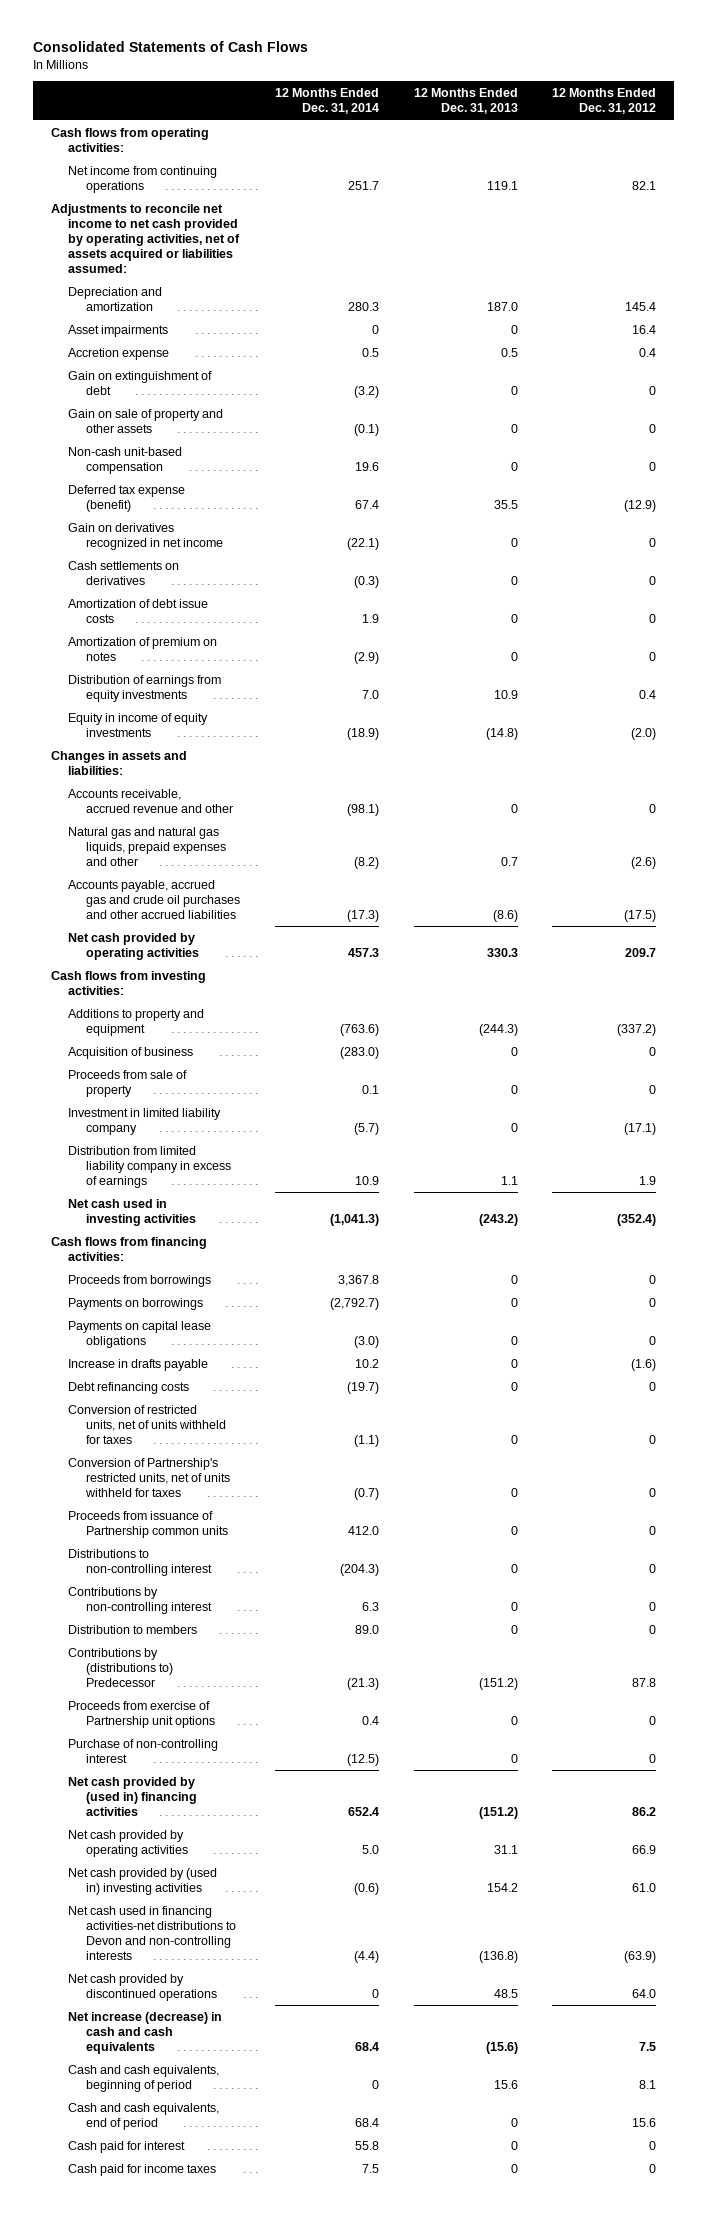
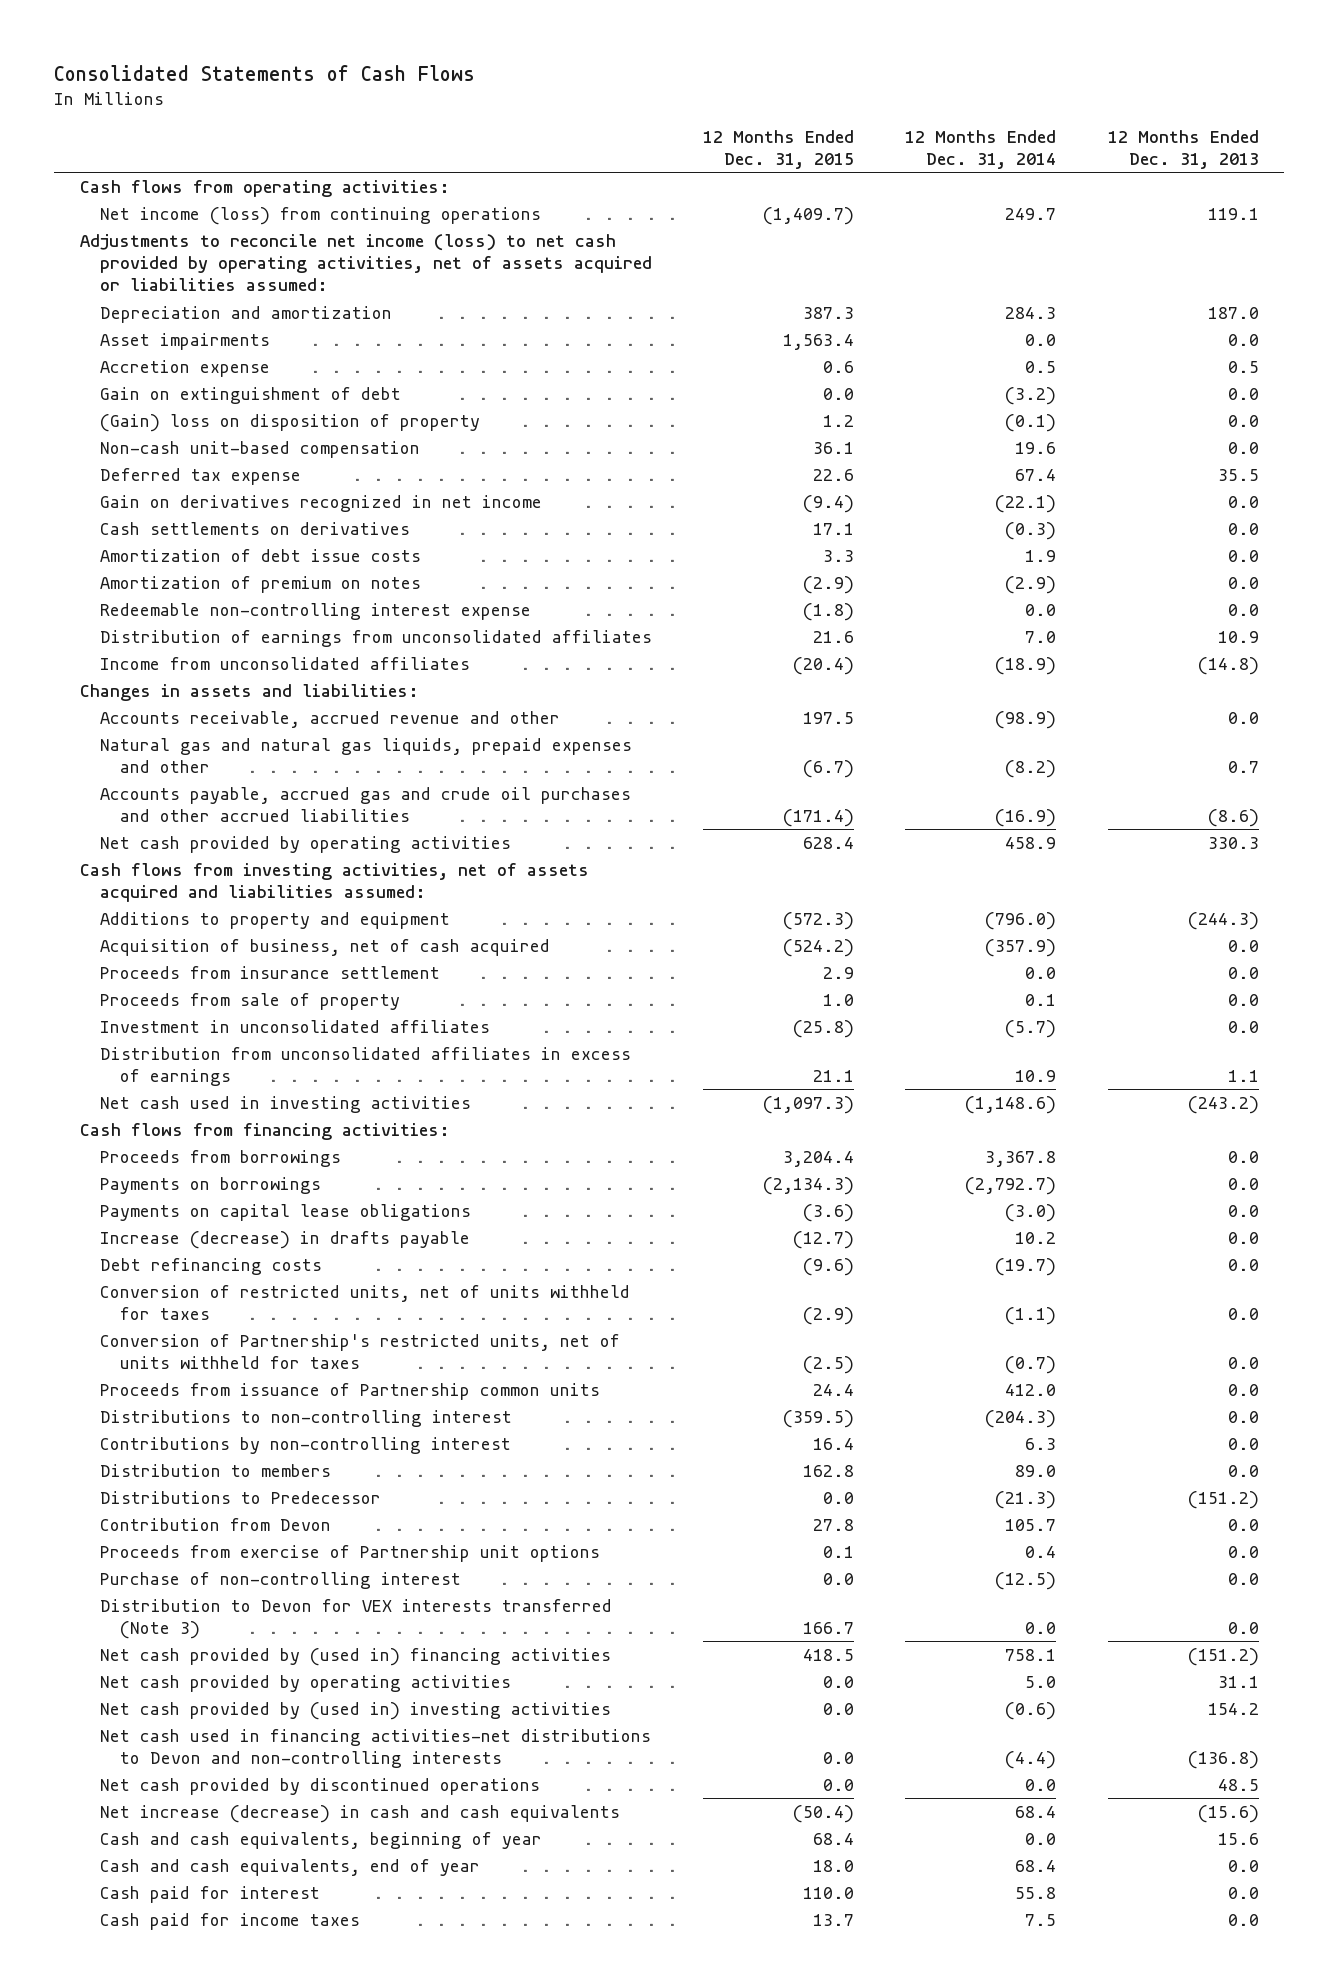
- | 12 Months Ended Dec. 31, 2014 | 12 Months Ended Dec. 31, 2013 | 12 Months Ended Dec. 31, 2012
+ | 12 Months Ended Dec. 31, 2015 | 12 Months Ended Dec. 31, 2014 | 12 Months Ended Dec. 31, 2013
- Net income from continuing operations | 251.7 | 119.1 | 82.1
- Adjustments to reconcile net income to net cash provided by operating activities, net of assets acquired or liabilities assumed:
- Depreciation and amortization | 280.3 | 187.0 | 145.4
- Asset impairments | 0 | 0 | 16.4
+ Net income (loss) from continuing operations | (1,409.7) | 249.7 | 119.1
+ Adjustments to reconcile net income (loss) to net cash provided by operating activities, net of assets acquired or liabilities assumed:
+ Depreciation and amortization | 387.3 | 284.3 | 187.0
+ Asset impairments | 1,563.4 | 0.0 | 0.0
- Gain on extinguishment of debt | (3.2) | 0 | 0
- Gain on sale of property and other assets | (0.1) | 0 | 0
- Non-cash unit-based compensation | 19.6 | 0 | 0
- Deferred tax expense (benefit) | 67.4 | 35.5 | (12.9)
- Gain on derivatives recognized in net income | (22.1) | 0 | 0
- Cash settlements on derivatives | (0.3) | 0 | 0
- Amortization of debt issue costs | 1.9 | 0 | 0
- Amortization of premium on notes | (2.9) | 0 | 0
- Distribution of earnings from equity investments | 7.0 | 10.9 | 0.4
- Equity in income of equity investments | (18.9) | (14.8) | (2.0)
+ Gain on extinguishment of debt | 0.0 | (3.2) | 0.0
+ (Gain) loss on disposition of property | 1.2 | (0.1) | 0.0
+ Non-cash unit-based compensation | 36.1 | 19.6 | 0.0
+ Deferred tax expense | 22.6 | 67.4 | 35.5
+ Gain on derivatives recognized in net income | (9.4) | (22.1) | 0.0
+ Cash settlements on derivatives | 17.1 | (0.3) | 0.0
+ Amortization of debt issue costs | 3.3 | 1.9 | 0.0
+ Amortization of premium on notes | (2.9) | (2.9) | 0.0
+ Redeemable non-controlling interest expense | (1.8) | 0.0 | 0.0
+ Distribution of earnings from unconsolidated affiliates | 21.6 | 7.0 | 10.9
+ Income from unconsolidated affiliates | (20.4) | (18.9) | (14.8)
- Accounts receivable, accrued revenue and other | (98.1) | 0 | 0
+ Accounts receivable, accrued revenue and other | 197.5 | (98.9) | 0.0
- Accounts payable, accrued gas and crude oil purchases and other accrued liabilities | (17.3) | (8.6) | (17.5)
- Net cash provided by operating activities | 457.3 | 330.3 | 209.7
- Cash flows from investing activities:
- Additions to property and equipment | (763.6) | (244.3) | (337.2)
- Acquisition of business | (283.0) | 0 | 0
- Proceeds from sale of property | 0.1 | 0 | 0
- Investment in limited liability company | (5.7) | 0 | (17.1)
- Distribution from limited liability company in excess of earnings | 10.9 | 1.1 | 1.9
- Net cash used in investing activities | (1,041.3) | (243.2) | (352.4)
+ Accounts payable, accrued gas and crude oil purchases and other accrued liabilities | (171.4) | (16.9) | (8.6)
+ Net cash provided by operating activities | 628.4 | 458.9 | 330.3
+ Cash flows from investing activities, net of assets acquired and liabilities assumed:
+ Additions to property and equipment | (572.3) | (796.0) | (244.3)
+ Acquisition of business, net of cash acquired | (524.2) | (357.9) | 0.0
+ Proceeds from insurance settlement | 2.9 | 0.0 | 0.0
+ Proceeds from sale of property | 1.0 | 0.1 | 0.0
+ Investment in unconsolidated affiliates | (25.8) | (5.7) | 0.0
+ Distribution from unconsolidated affiliates in excess of earnings | 21.1 | 10.9 | 1.1
+ Net cash used in investing activities | (1,097.3) | (1,148.6) | (243.2)
- Proceeds from borrowings | 3,367.8 | 0 | 0
- Payments on borrowings | (2,792.7) | 0 | 0
- Payments on capital lease obligations | (3.0) | 0 | 0
- Increase in drafts payable | 10.2 | 0 | (1.6)
- Debt refinancing costs | (19.7) | 0 | 0
- Conversion of restricted units, net of units withheld for taxes | (1.1) | 0 | 0
- Conversion of Partnership's restricted units, net of units withheld for taxes | (0.7) | 0 | 0
- Proceeds from issuance of Partnership common units | 412.0 | 0 | 0
- Distributions to non-controlling interest | (204.3) | 0 | 0
- Contributions by non-controlling interest | 6.3 | 0 | 0
- Distribution to members | 89.0 | 0 | 0
- Contributions by (distributions to) Predecessor | (21.3) | (151.2) | 87.8
- Proceeds from exercise of Partnership unit options | 0.4 | 0 | 0
- Purchase of non-controlling interest | (12.5) | 0 | 0
- Net cash provided by (used in) financing activities | 652.4 | (151.2) | 86.2
+ Proceeds from borrowings | 3,204.4 | 3,367.8 | 0.0
+ Payments on borrowings | (2,134.3) | (2,792.7) | 0.0
+ Payments on capital lease obligations | (3.6) | (3.0) | 0.0
+ Increase (decrease) in drafts payable | (12.7) | 10.2 | 0.0
+ Debt refinancing costs | (9.6) | (19.7) | 0.0
+ Conversion of restricted units, net of units withheld for taxes | (2.9) | (1.1) | 0.0
+ Conversion of Partnership's restricted units, net of units withheld for taxes | (2.5) | (0.7) | 0.0
+ Proceeds from issuance of Partnership common units | 24.4 | 412.0 | 0.0
+ Distributions to non-controlling interest | (359.5) | (204.3) | 0.0
+ Contributions by non-controlling interest | 16.4 | 6.3 | 0.0
+ Distribution to members | 162.8 | 89.0 | 0.0
+ Distributions to Predecessor | 0.0 | (21.3) | (151.2)
+ Contribution from Devon | 27.8 | 105.7 | 0.0
+ Proceeds from exercise of Partnership unit options | 0.1 | 0.4 | 0.0
+ Purchase of non-controlling interest | 0.0 | (12.5) | 0.0
+ Distribution to Devon for VEX interests transferred (Note 3) | 166.7 | 0.0 | 0.0
+ Net cash provided by (used in) financing activities | 418.5 | 758.1 | (151.2)
- Net cash provided by discontinued operations | 0 | 48.5 | 64.0
+ Net cash provided by discontinued operations | 0.0 | 0.0 | 48.5
- Cash and cash equivalents, beginning of period | 0 | 15.6 | 8.1
- Cash and cash equivalents, end of period | 68.4 | 0 | 15.6
- Cash paid for interest | 55.8 | 0 | 0
- Cash paid for income taxes | 7.5 | 0 | 0
+ Cash and cash equivalents, beginning of year | 68.4 | 0.0 | 15.6
+ Cash and cash equivalents, end of year | 18.0 | 68.4 | 0.0
+ Cash paid for interest | 110.0 | 55.8 | 0.0
+ Cash paid for income taxes | 13.7 | 7.5 | 0.0

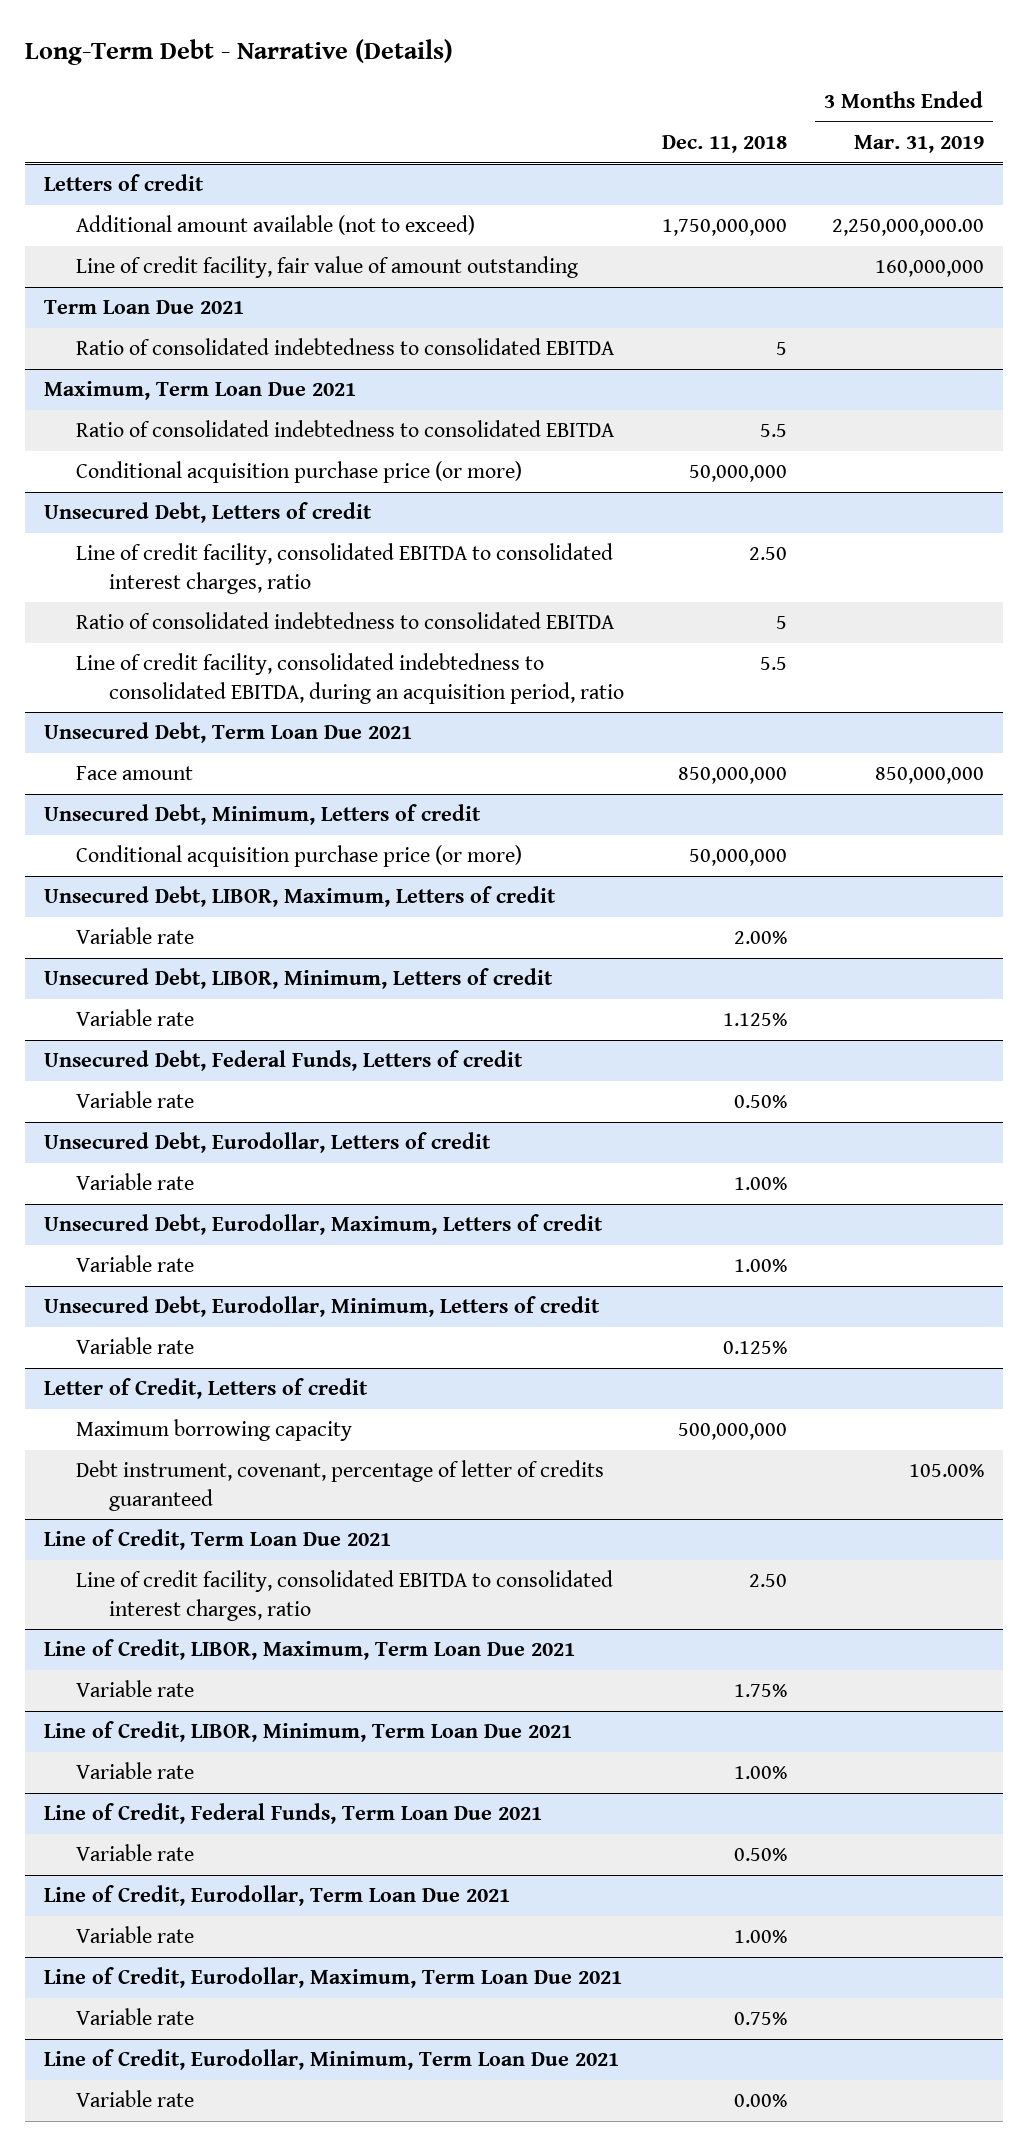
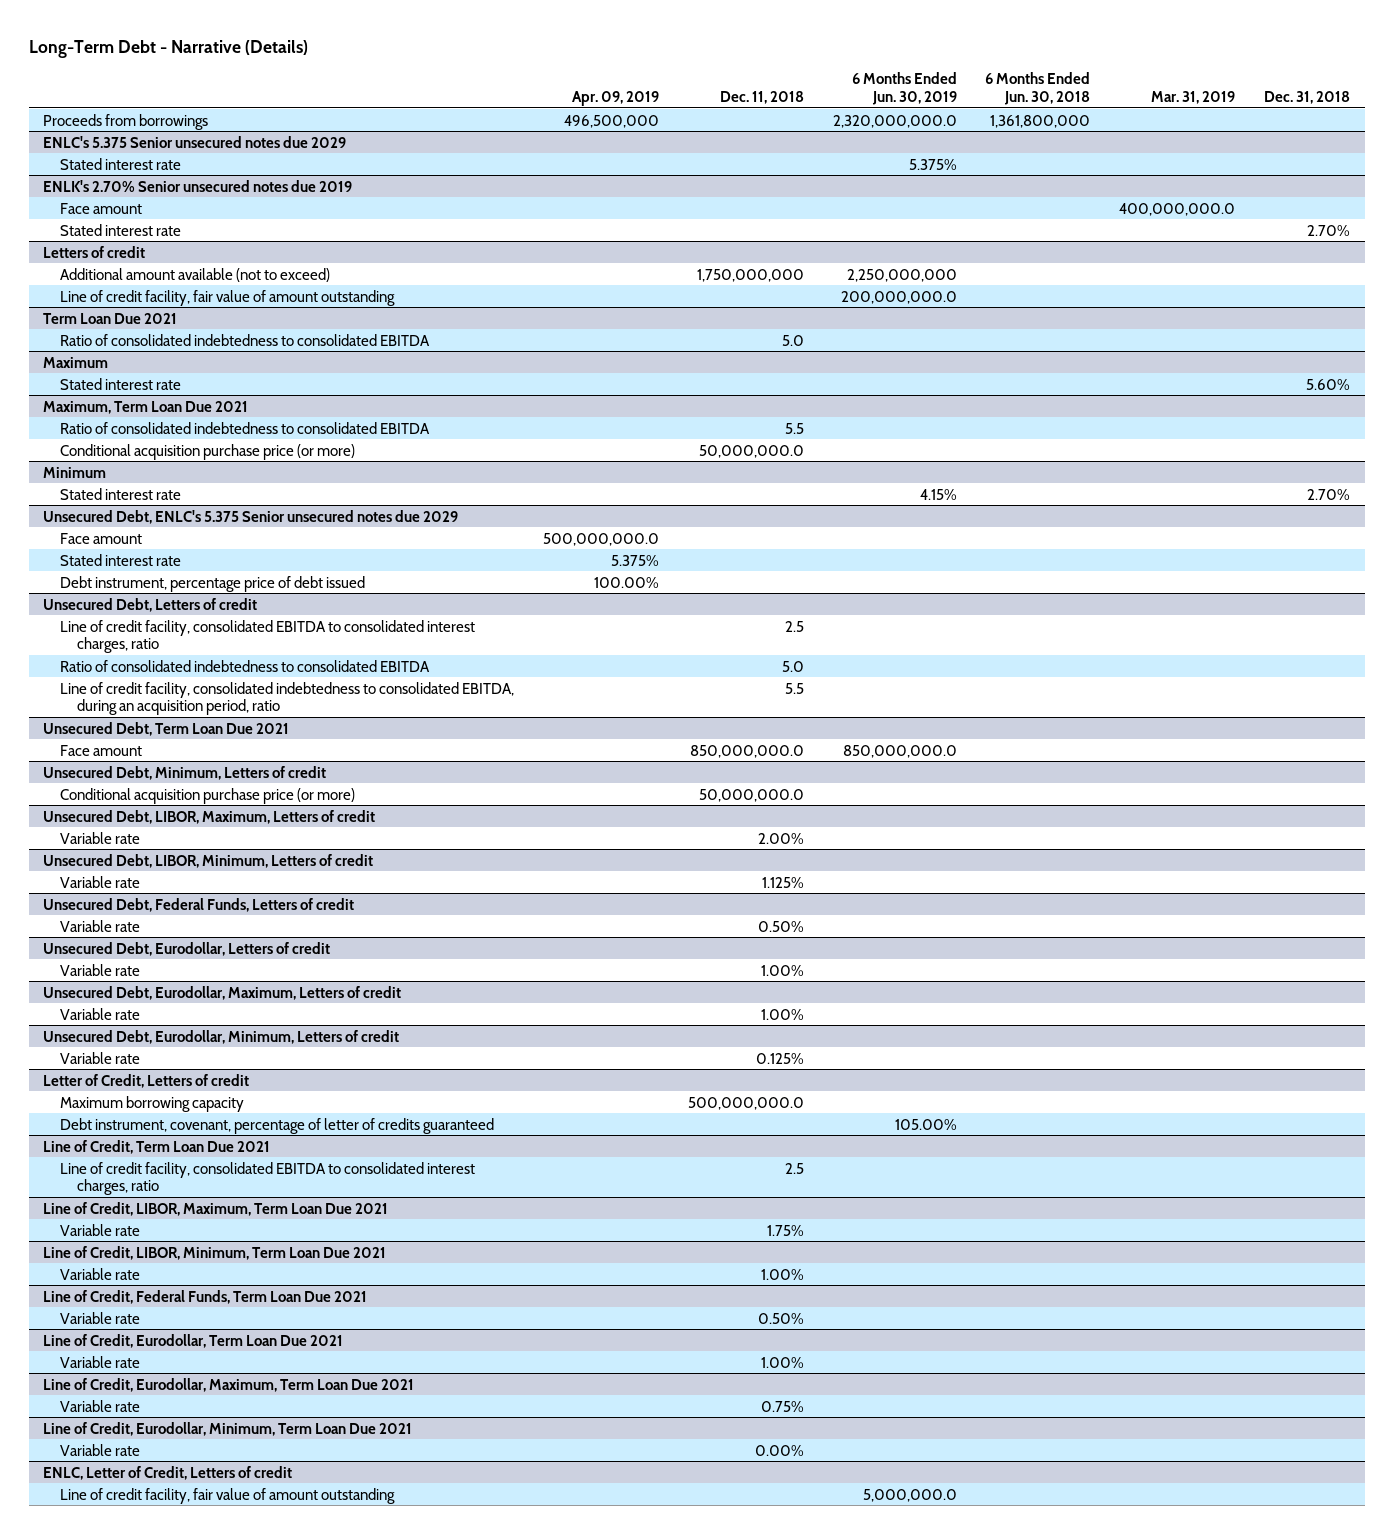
- | Dec. 11, 2018 | 3 Months Ended Mar. 31, 2019
+ | Apr. 09, 2019 | Dec. 11, 2018 | 6 Months Ended Jun. 30, 2019 | 6 Months Ended Jun. 30, 2018 | Mar. 31, 2019 | Dec. 31, 2018
+ Proceeds from borrowings | 496,500,000 | | 2,320,000,000.0 | 1,361,800,000 | |
+ ENLC's 5.375 Senior unsecured notes due 2029
+ Stated interest rate | | | 5.375% | | |
+ ENLK's 2.70% Senior unsecured notes due 2019
+ Face amount | | | | | 400,000,000.0 |
+ Stated interest rate | | | | | | 2.70%
@ Term Loan Due 2021
- Ratio of consolidated indebtedness to consolidated EBITDA | 5 |
+ Ratio of consolidated indebtedness to consolidated EBITDA | | 5.0 | | | |
+ Maximum
+ Stated interest rate | | | | | | 5.60%
@ Maximum, Term Loan Due 2021
- Conditional acquisition purchase price (or more) | 50,000,000 |
+ Conditional acquisition purchase price (or more) | | 50,000,000.0 | | | |
+ Minimum
+ Stated interest rate | | | 4.15% | | | 2.70%
+ Unsecured Debt, ENLC's 5.375 Senior unsecured notes due 2029
+ Face amount | 500,000,000.0 | | | | |
+ Stated interest rate | 5.375% | | | | |
+ Debt instrument, percentage price of debt issued | 100.00% | | | | |
@ Unsecured Debt, Letters of credit
- Line of credit facility, consolidated EBITDA to consolidated interest charges, ratio | 2.50 |
- Ratio of consolidated indebtedness to consolidated EBITDA | 5 |
+ Line of credit facility, consolidated EBITDA to consolidated interest charges, ratio | | 2.5 | | | |
+ Ratio of consolidated indebtedness to consolidated EBITDA | | 5.0 | | | |
@ Unsecured Debt, Term Loan Due 2021
- Face amount | 850,000,000 | 850,000,000
+ Face amount | | 850,000,000.0 | 850,000,000.0 | | |
@ Unsecured Debt, Minimum, Letters of credit
- Conditional acquisition purchase price (or more) | 50,000,000 |
+ Conditional acquisition purchase price (or more) | | 50,000,000.0 | | | |
@ Letter of Credit, Letters of credit
- Maximum borrowing capacity | 500,000,000 |
+ Maximum borrowing capacity | | 500,000,000.0 | | | |
@ Line of Credit, Term Loan Due 2021
- Line of credit facility, consolidated EBITDA to consolidated interest charges, ratio | 2.50 |
+ Line of credit facility, consolidated EBITDA to consolidated interest charges, ratio | | 2.5 | | | |
+ ENLC, Letter of Credit, Letters of credit
+ Line of credit facility, fair value of amount outstanding | | | 5,000,000.0 | | |

